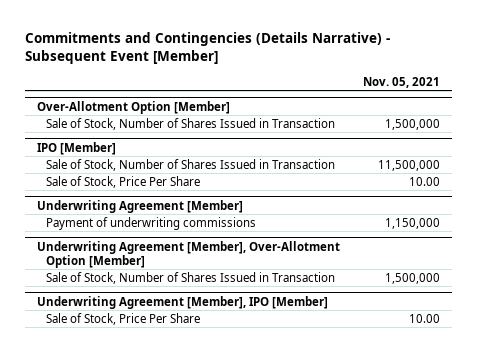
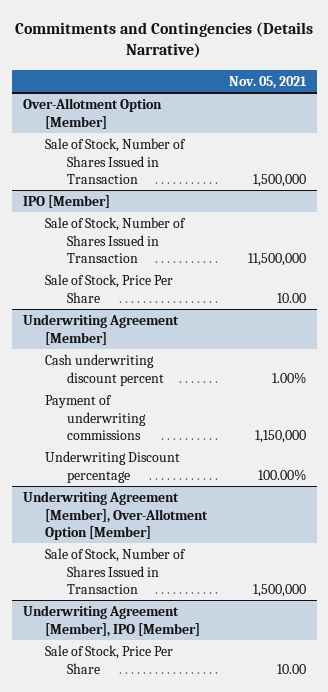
- Commitments and Contingencies (Details Narrative) - Subsequent Event [Member]
+ Commitments and Contingencies (Details Narrative)
@ Underwriting Agreement [Member]
+ Cash underwriting discount percent | 1.00%
+ Underwriting Discount percentage | 100.00%

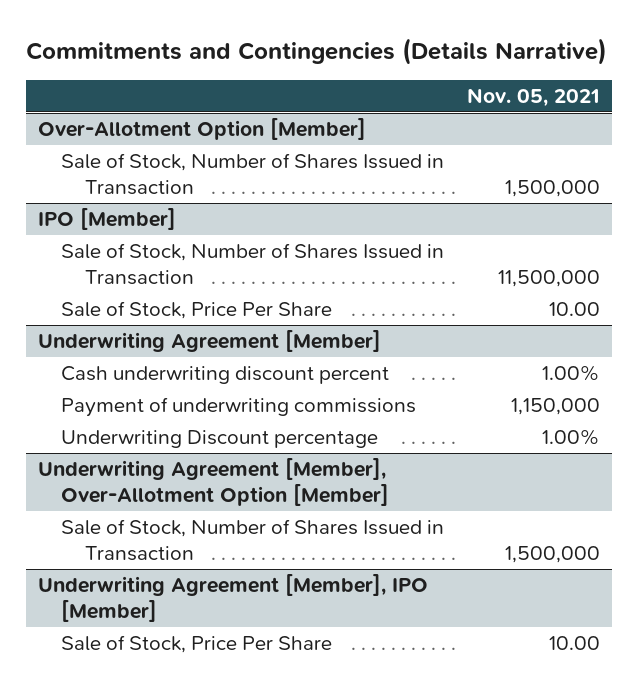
@ Underwriting Agreement [Member]
- Underwriting Discount percentage | 100.00%
+ Underwriting Discount percentage | 1.00%

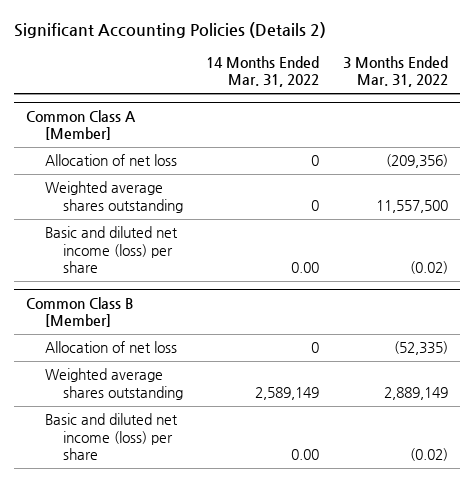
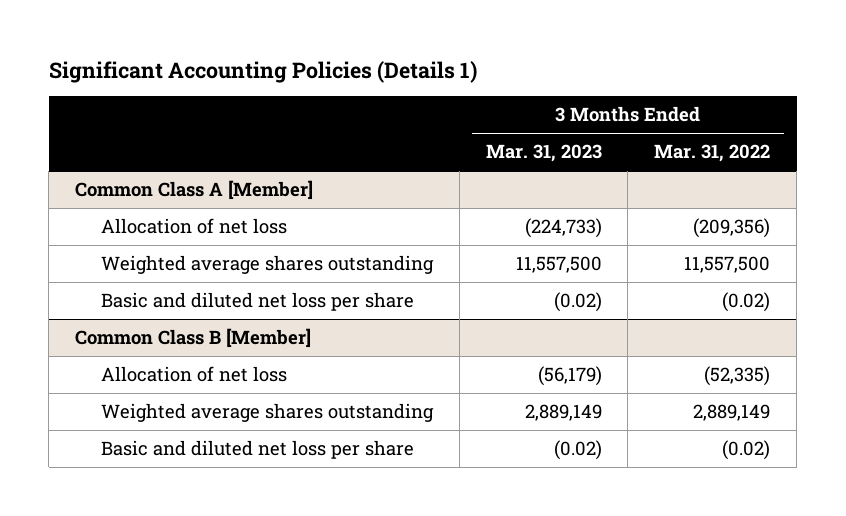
- Significant Accounting Policies (Details 2)
+ Significant Accounting Policies (Details 1)
- | 14 Months Ended Mar. 31, 2022 | 3 Months Ended Mar. 31, 2022
+ | 3 Months Ended Mar. 31, 2023 | 3 Months Ended Mar. 31, 2022
@ Common Class A [Member]
- Basic and diluted net income (loss) per share | 0.00 | (0.02)
+ Basic and diluted net loss per share | (0.02) | (0.02)
@ Common Class B [Member]
- Basic and diluted net income (loss) per share | 0.00 | (0.02)
+ Basic and diluted net loss per share | (0.02) | (0.02)

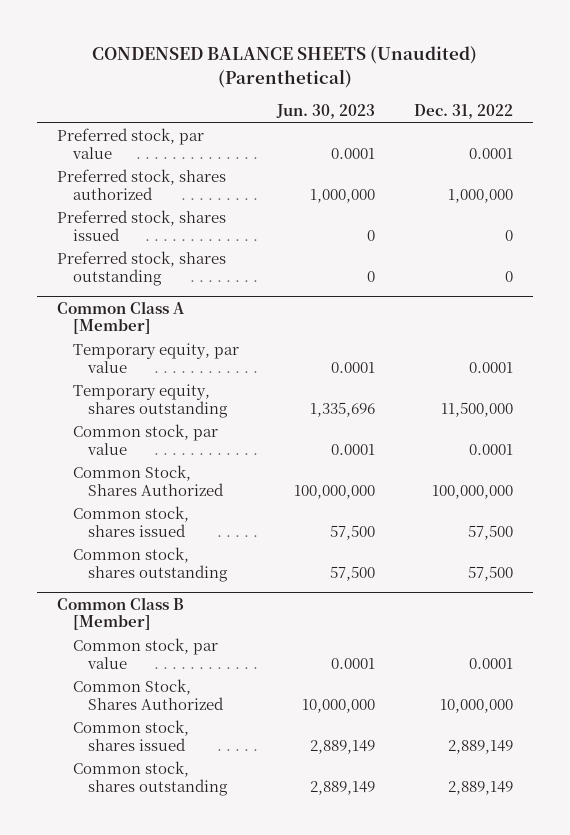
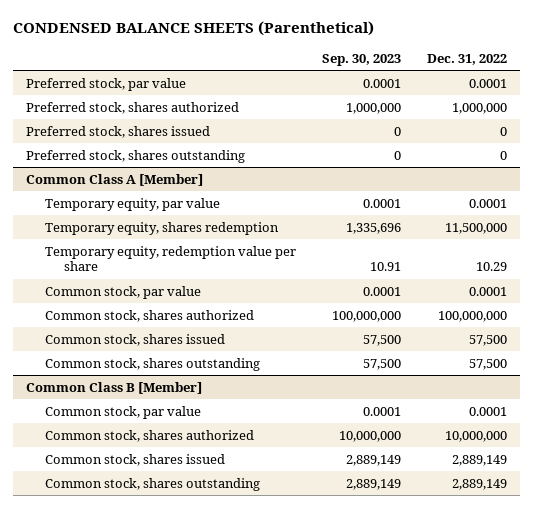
- CONDENSED BALANCE SHEETS (Unaudited) (Parenthetical)
+ CONDENSED BALANCE SHEETS (Parenthetical)
- | Jun. 30, 2023 | Dec. 31, 2022
+ | Sep. 30, 2023 | Dec. 31, 2022
@ Common Class A [Member]
- Temporary equity, shares outstanding | 1,335,696 | 11,500,000
+ Temporary equity, shares redemption | 1,335,696 | 11,500,000
+ Temporary equity, redemption value per share | 10.91 | 10.29
- Common Stock, Shares Authorized | 100,000,000 | 100,000,000
+ Common stock, shares authorized | 100,000,000 | 100,000,000
@ Common Class B [Member]
- Common Stock, Shares Authorized | 10,000,000 | 10,000,000
+ Common stock, shares authorized | 10,000,000 | 10,000,000

